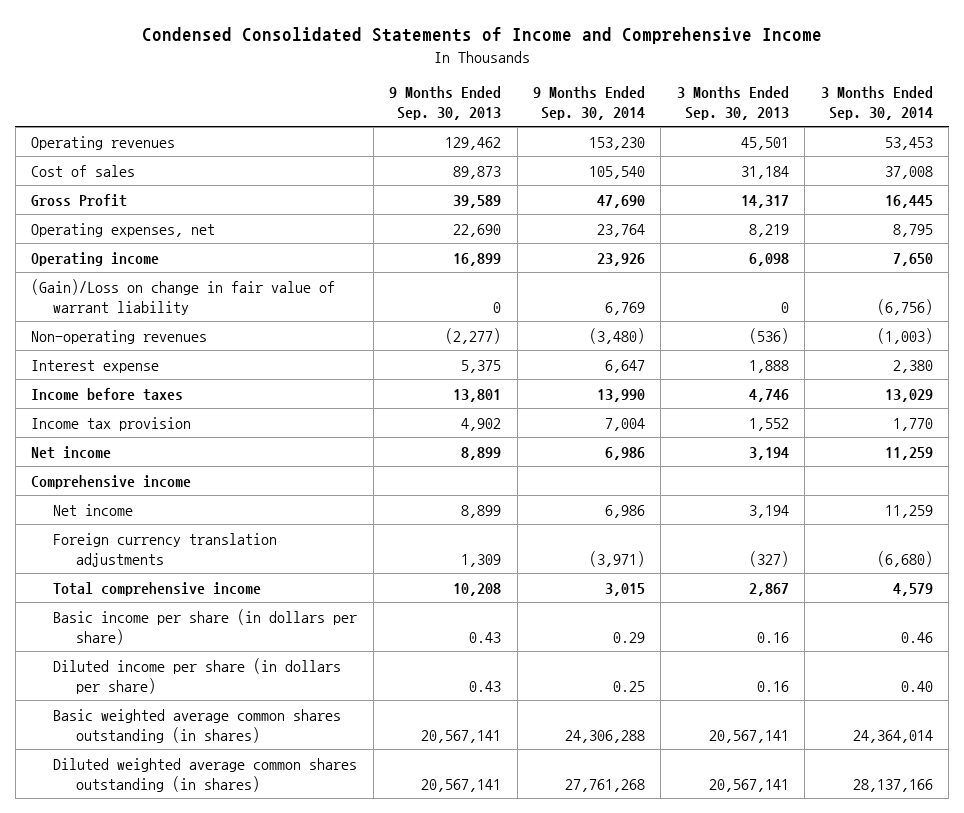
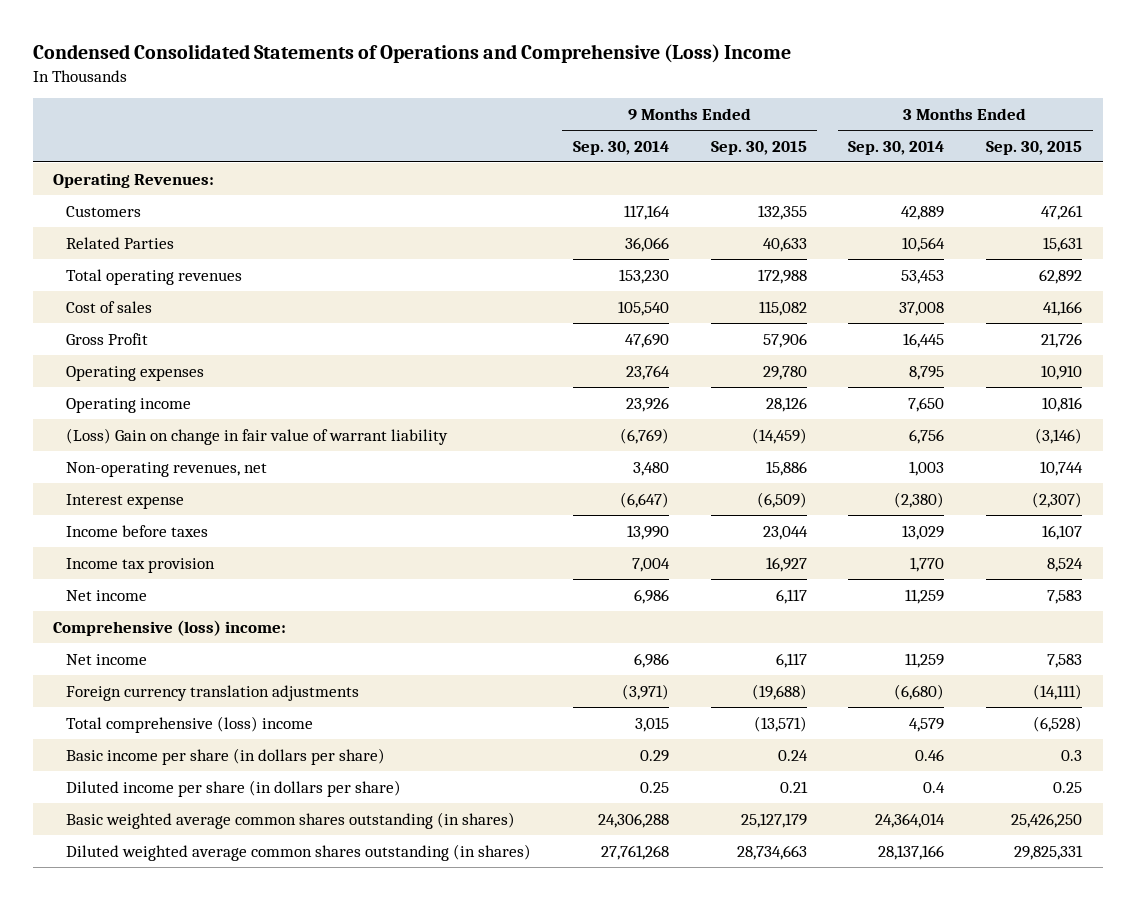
- Condensed Consolidated Statements of Income and Comprehensive Income
+ Condensed Consolidated Statements of Operations and Comprehensive (Loss) Income
- | 9 Months Ended Sep. 30, 2013 | 9 Months Ended Sep. 30, 2014 | 3 Months Ended Sep. 30, 2013 | 3 Months Ended Sep. 30, 2014
+ | 9 Months Ended Sep. 30, 2014 | 9 Months Ended Sep. 30, 2015 | 3 Months Ended Sep. 30, 2014 | 3 Months Ended Sep. 30, 2015
- Operating revenues | 129,462 | 153,230 | 45,501 | 53,453
+ Operating Revenues:
+ Customers | 117,164 | 132,355 | 42,889 | 47,261
+ Related Parties | 36,066 | 40,633 | 10,564 | 15,631
+ Total operating revenues | 153,230 | 172,988 | 53,453 | 62,892
- Operating expenses, net | 22,690 | 23,764 | 8,219 | 8,795
+ Operating expenses | 23,764 | 29,780 | 8,795 | 10,910
- (Gain)/Loss on change in fair value of warrant liability | 0 | 6,769 | 0 | (6,756)
- Non-operating revenues | (2,277) | (3,480) | (536) | (1,003)
- Interest expense | 5,375 | 6,647 | 1,888 | 2,380
+ (Loss) Gain on change in fair value of warrant liability | (6,769) | (14,459) | 6,756 | (3,146)
+ Non-operating revenues, net | 3,480 | 15,886 | 1,003 | 10,744
+ Interest expense | (6,647) | (6,509) | (2,380) | (2,307)
- Comprehensive income
+ Comprehensive (loss) income:
- Total comprehensive income | 10,208 | 3,015 | 2,867 | 4,579
+ Total comprehensive (loss) income | 3,015 | (13,571) | 4,579 | (6,528)
- Diluted income per share (in dollars per share) | 0.43 | 0.25 | 0.16 | 0.40
+ Diluted income per share (in dollars per share) | 0.25 | 0.21 | 0.4 | 0.25

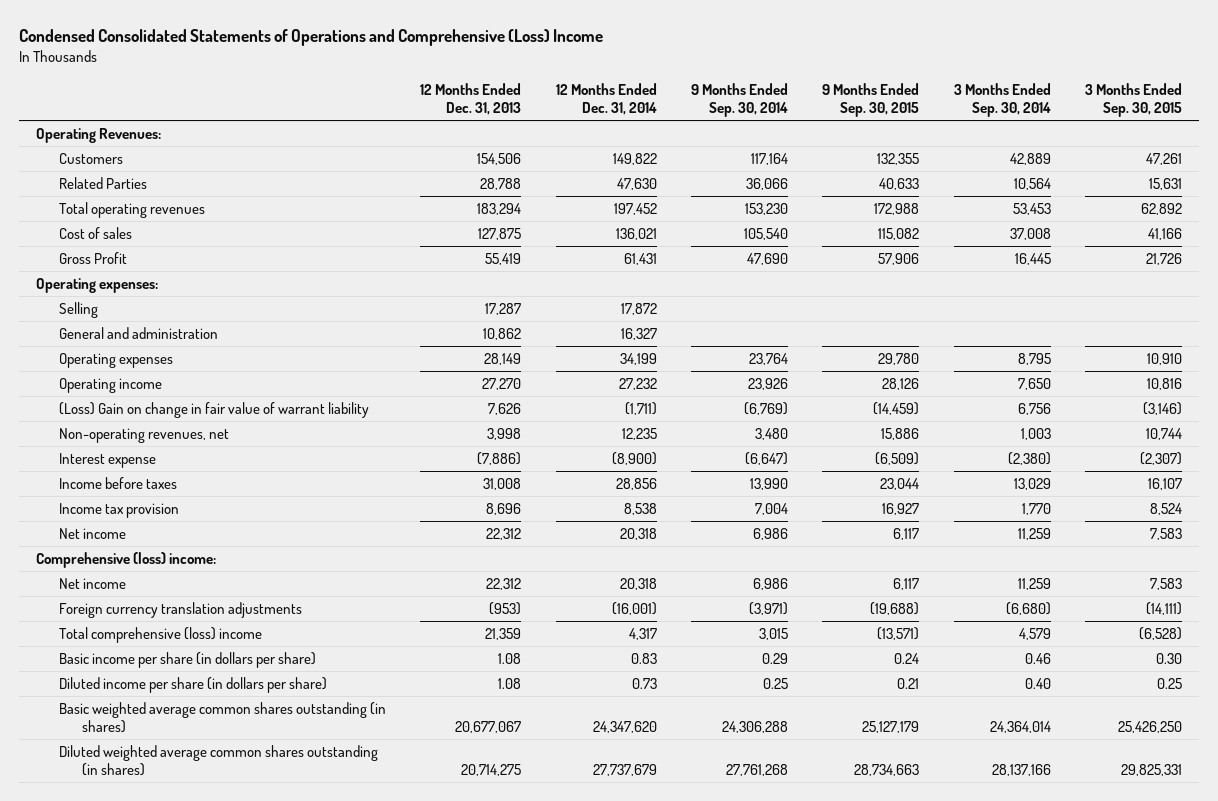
- | 9 Months Ended Sep. 30, 2014 | 9 Months Ended Sep. 30, 2015 | 3 Months Ended Sep. 30, 2014 | 3 Months Ended Sep. 30, 2015
+ | 12 Months Ended Dec. 31, 2013 | 12 Months Ended Dec. 31, 2014 | 9 Months Ended Sep. 30, 2014 | 9 Months Ended Sep. 30, 2015 | 3 Months Ended Sep. 30, 2014 | 3 Months Ended Sep. 30, 2015
+ Operating expenses:
+ Selling | 17,287 | 17,872 | | | |
+ General and administration | 10,862 | 16,327 | | | |
- Basic income per share (in dollars per share) | 0.29 | 0.24 | 0.46 | 0.3
- Diluted income per share (in dollars per share) | 0.25 | 0.21 | 0.4 | 0.25
+ Basic income per share (in dollars per share) | 1.08 | 0.83 | 0.29 | 0.24 | 0.46 | 0.30
+ Diluted income per share (in dollars per share) | 1.08 | 0.73 | 0.25 | 0.21 | 0.40 | 0.25

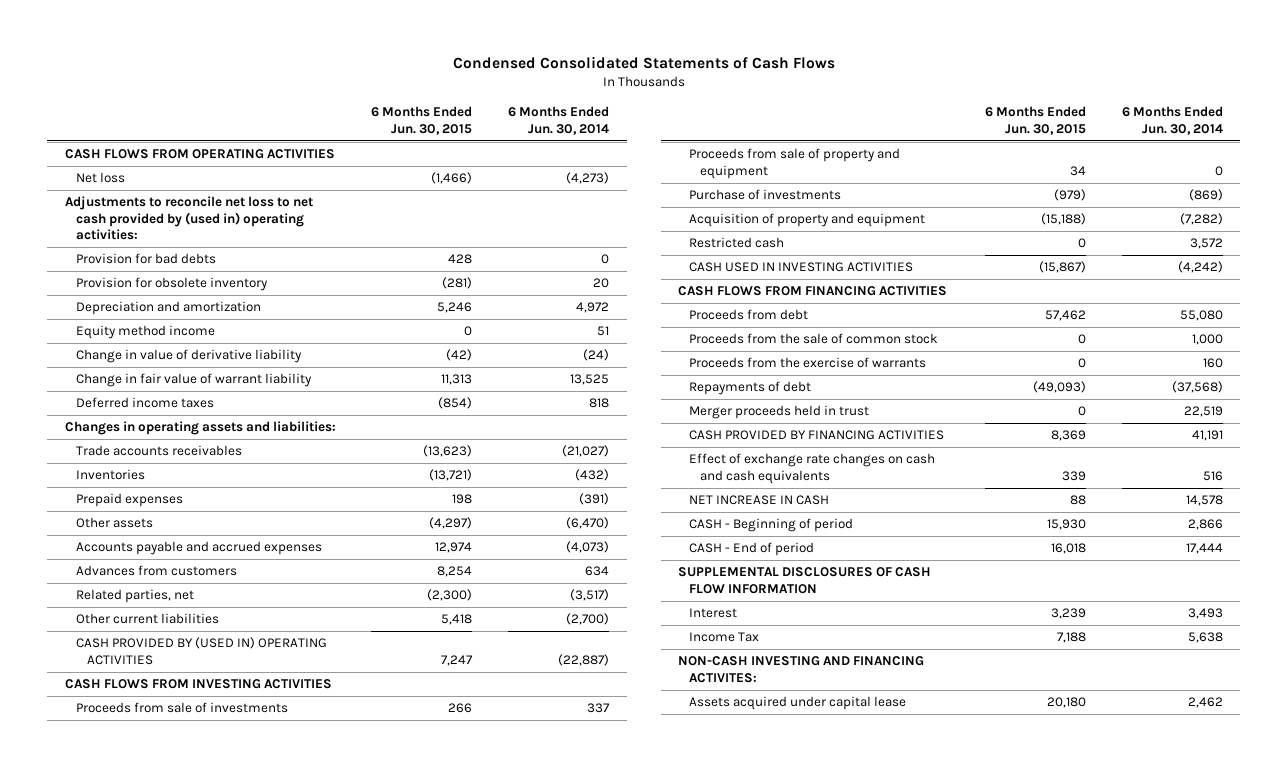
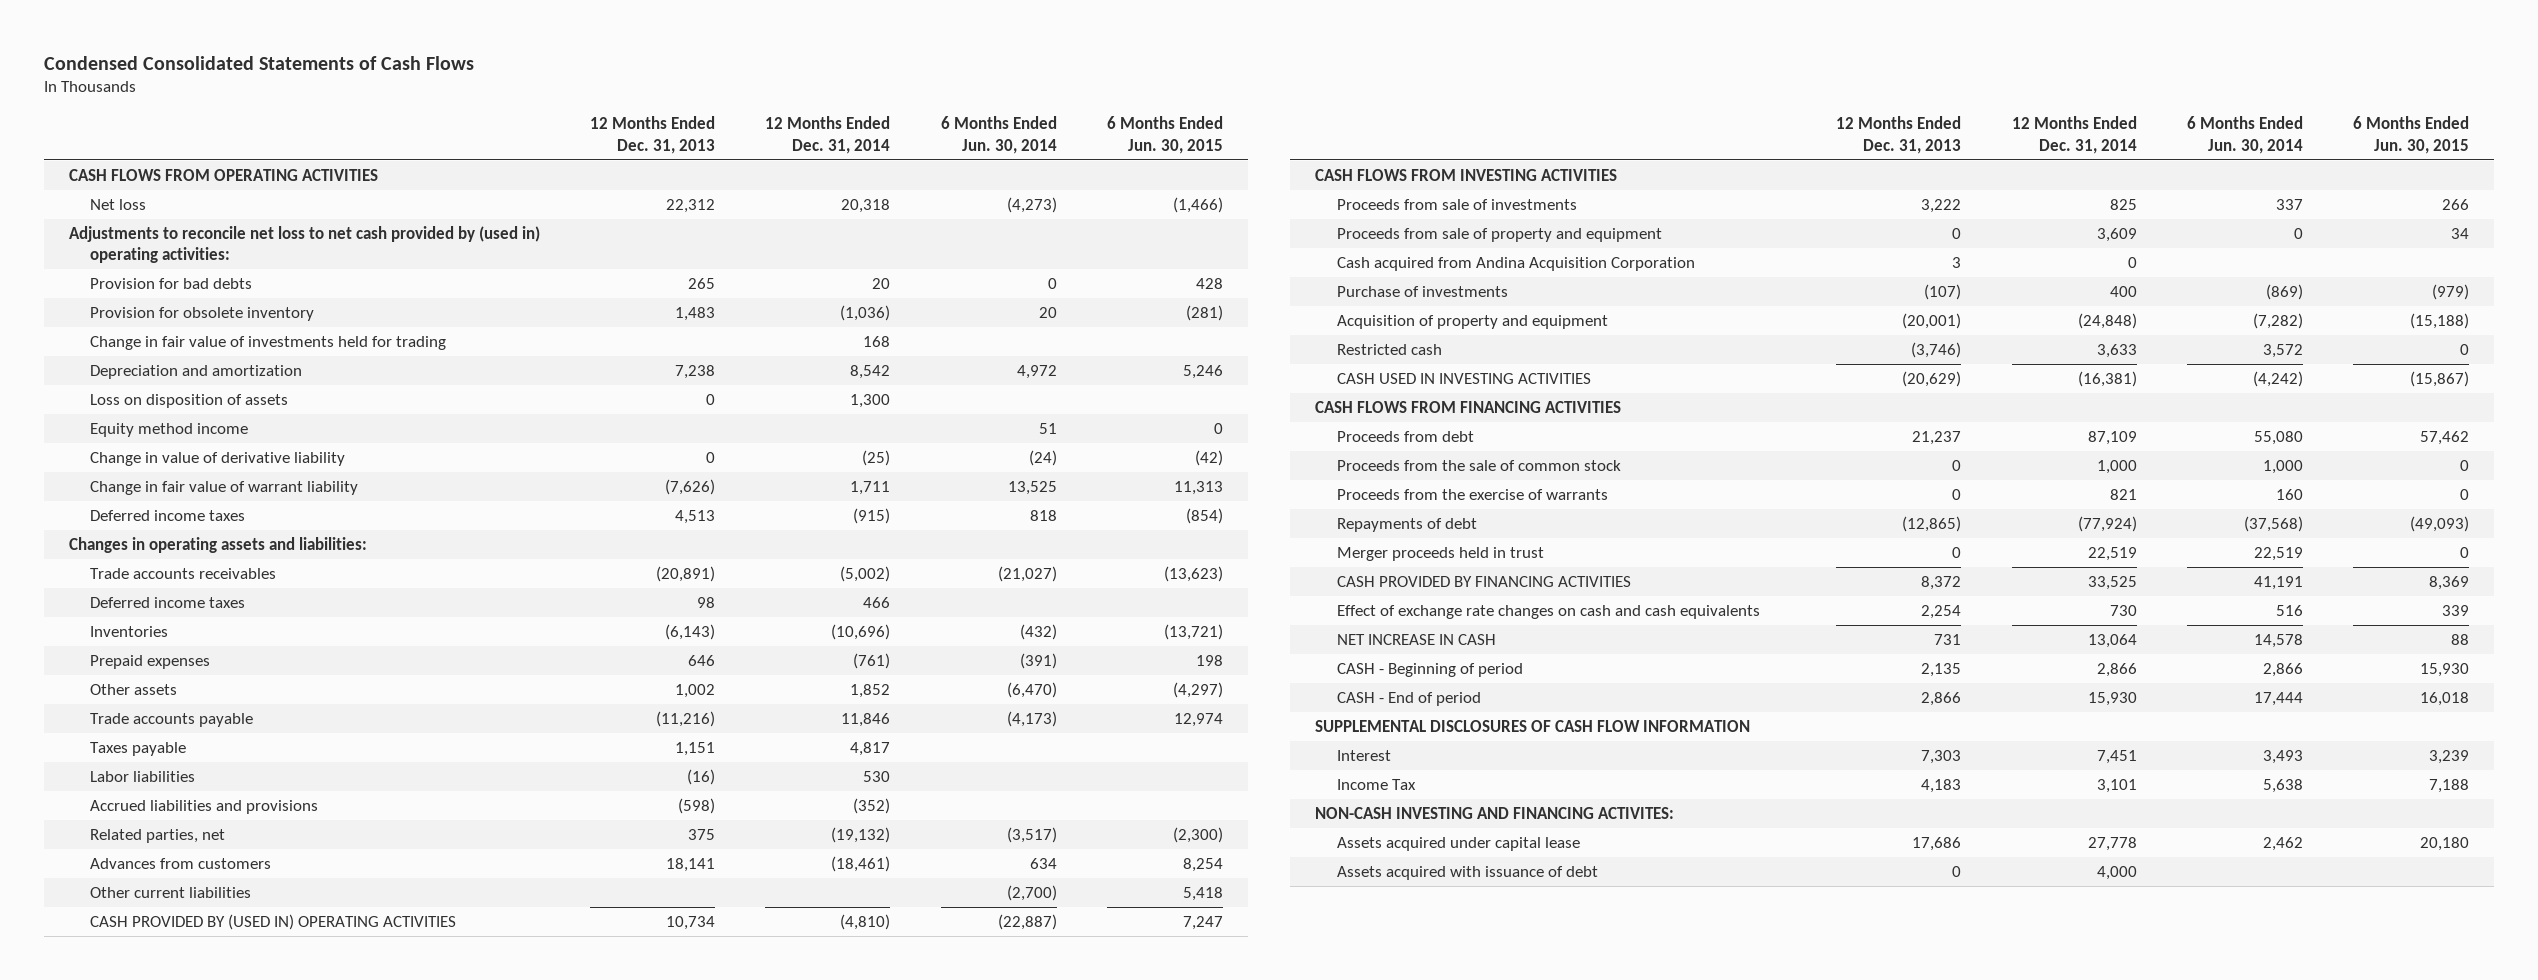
- | 6 Months Ended Jun. 30, 2015 | 6 Months Ended Jun. 30, 2014
+ | 12 Months Ended Dec. 31, 2013 | 12 Months Ended Dec. 31, 2014 | 6 Months Ended Jun. 30, 2014 | 6 Months Ended Jun. 30, 2015
+ Change in fair value of investments held for trading | | 168 | |
+ Loss on disposition of assets | 0 | 1,300 | |
+ Deferred income taxes | 98 | 466 | |
- Accounts payable and accrued expenses | 12,974 | (4,073)
+ Trade accounts payable | (11,216) | 11,846 | (4,173) | 12,974
+ Taxes payable | 1,151 | 4,817 | |
+ Labor liabilities | (16) | 530 | |
+ Accrued liabilities and provisions | (598) | (352) | |
moved down: Advances from customers | 18,141 | (18,461) | 634 | 8,254
+ Cash acquired from Andina Acquisition Corporation | 3 | 0 | |
+ Assets acquired with issuance of debt | 0 | 4,000 | |

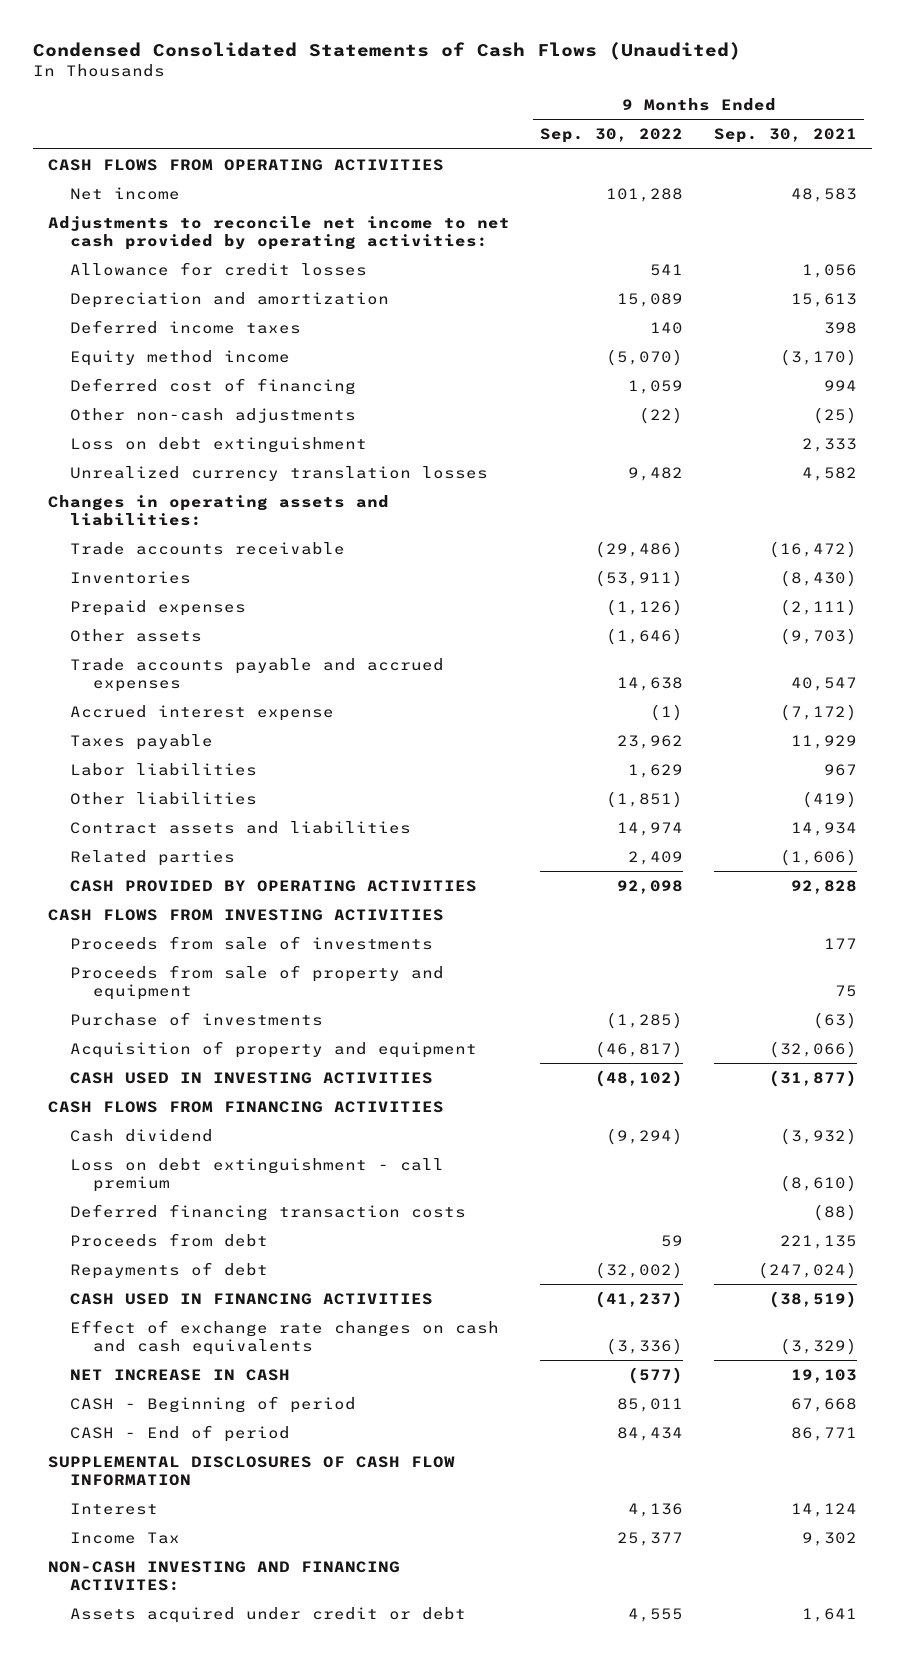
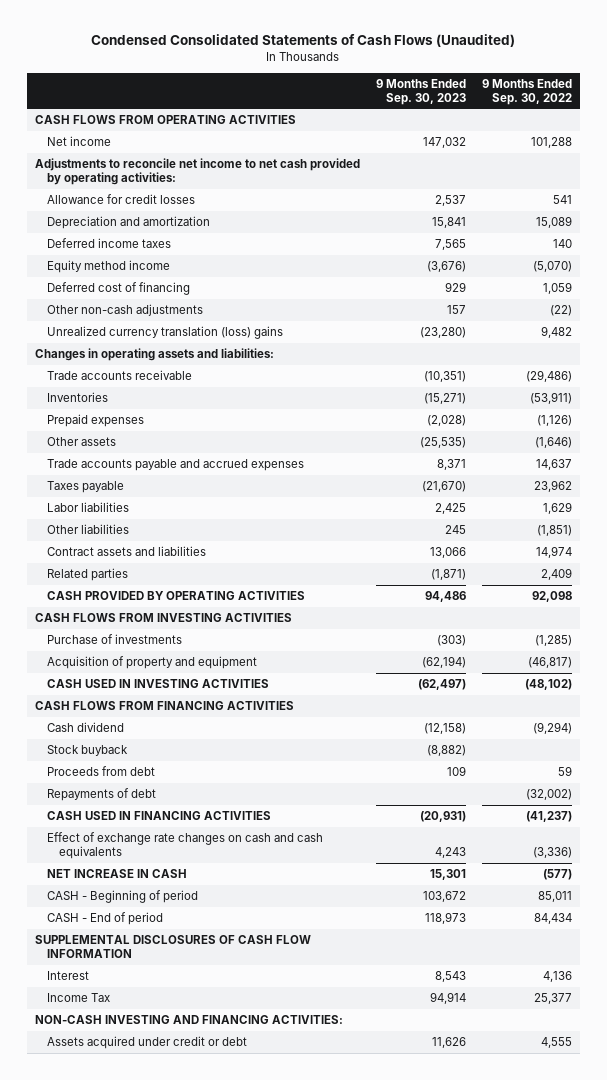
- | 9 Months Ended Sep. 30, 2022 | 9 Months Ended Sep. 30, 2021
+ | 9 Months Ended Sep. 30, 2023 | 9 Months Ended Sep. 30, 2022
- Loss on debt extinguishment | | 2,333
- Unrealized currency translation losses | 9,482 | 4,582
+ Unrealized currency translation (loss) gains | (23,280) | 9,482
- Trade accounts payable and accrued expenses | 14,638 | 40,547
- Accrued interest expense | (1) | (7,172)
+ Trade accounts payable and accrued expenses | 8,371 | 14,637
- Proceeds from sale of investments | | 177
- Proceeds from sale of property and equipment | | 75
- Loss on debt extinguishment - call premium | | (8,610)
- Deferred financing transaction costs | | (88)
+ Stock buyback | (8,882) |
- NON-CASH INVESTING AND FINANCING ACTIVITES:
+ NON-CASH INVESTING AND FINANCING ACTIVITIES:

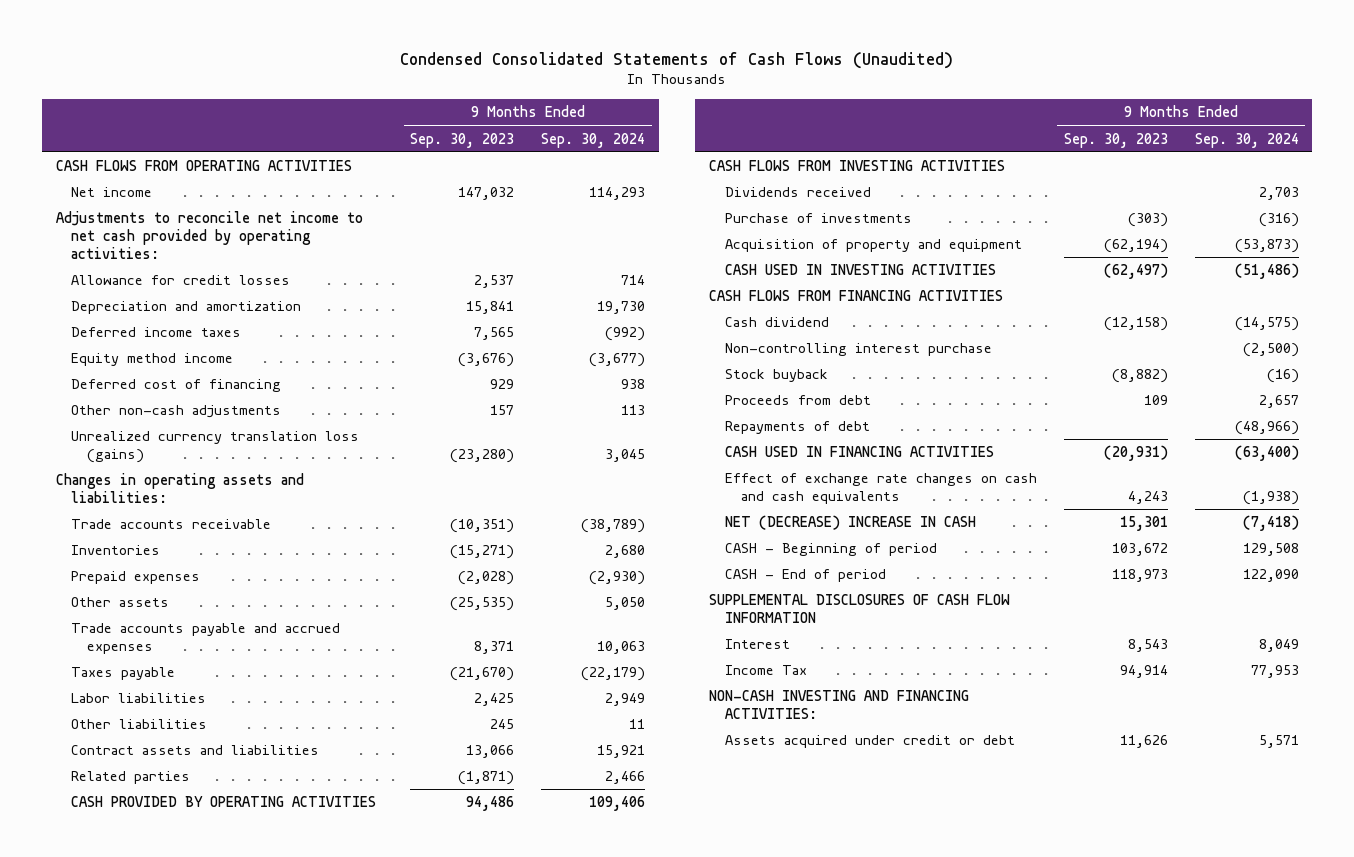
- | 9 Months Ended Sep. 30, 2023 | 9 Months Ended Sep. 30, 2022
+ | 9 Months Ended Sep. 30, 2023 | 9 Months Ended Sep. 30, 2024
- Unrealized currency translation (loss) gains | (23,280) | 9,482
+ Unrealized currency translation loss (gains) | (23,280) | 3,045
+ Dividends received | | 2,703
+ Non-controlling interest purchase | | (2,500)
- NET INCREASE IN CASH | 15,301 | (577)
+ NET (DECREASE) INCREASE IN CASH | 15,301 | (7,418)

